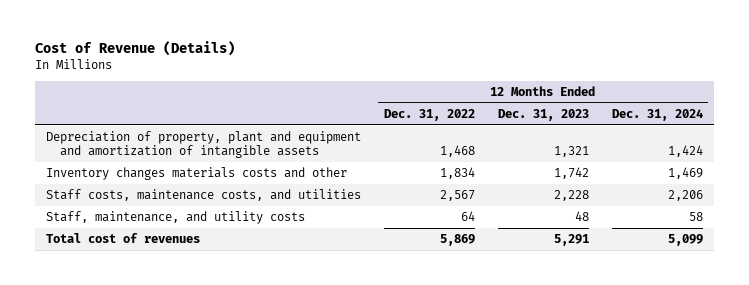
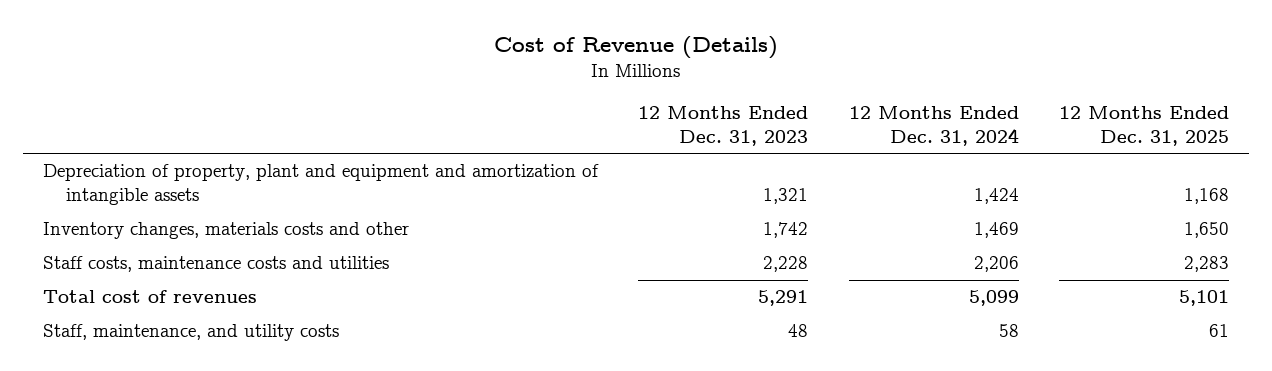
- | 12 Months Ended Dec. 31, 2022 | 12 Months Ended Dec. 31, 2023 | 12 Months Ended Dec. 31, 2024
+ | 12 Months Ended Dec. 31, 2023 | 12 Months Ended Dec. 31, 2024 | 12 Months Ended Dec. 31, 2025
- Inventory changes materials costs and other | 1,834 | 1,742 | 1,469
- Staff costs, maintenance costs, and utilities | 2,567 | 2,228 | 2,206
+ Inventory changes, materials costs and other | 1,742 | 1,469 | 1,650
+ Staff costs, maintenance costs and utilities | 2,228 | 2,206 | 2,283
moved down: Staff, maintenance, and utility costs | 48 | 58 | 61

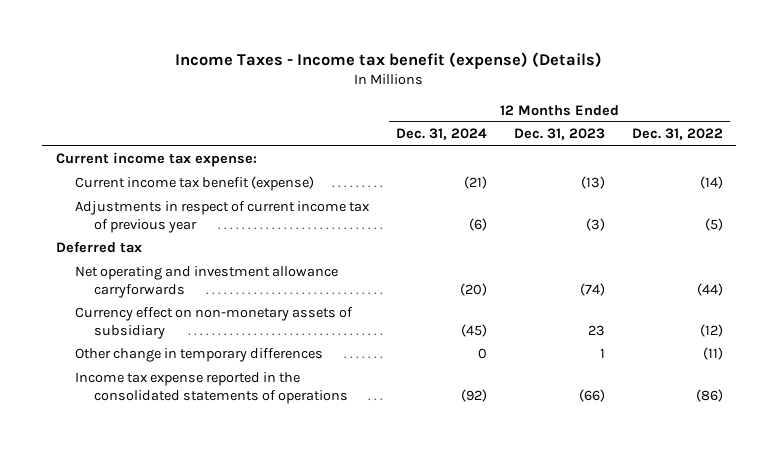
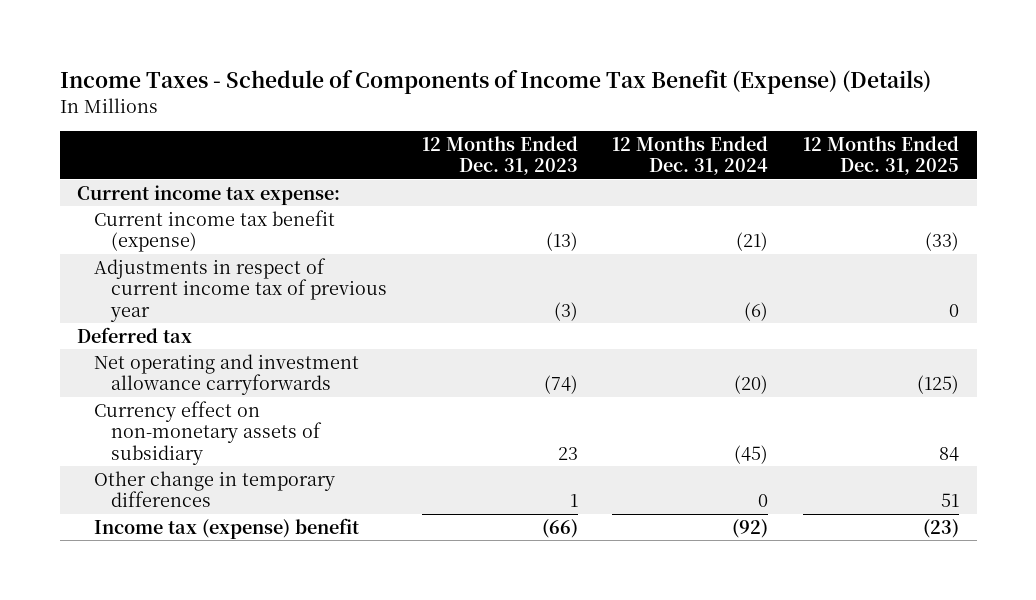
- Income Taxes - Income tax benefit (expense) (Details)
+ Income Taxes - Schedule of Components of Income Tax Benefit (Expense) (Details)
- | 12 Months Ended Dec. 31, 2024 | 12 Months Ended Dec. 31, 2023 | 12 Months Ended Dec. 31, 2022
+ | 12 Months Ended Dec. 31, 2023 | 12 Months Ended Dec. 31, 2024 | 12 Months Ended Dec. 31, 2025
- Income tax expense reported in the consolidated statements of operations | (92) | (66) | (86)
+ Income tax (expense) benefit | (66) | (92) | (23)

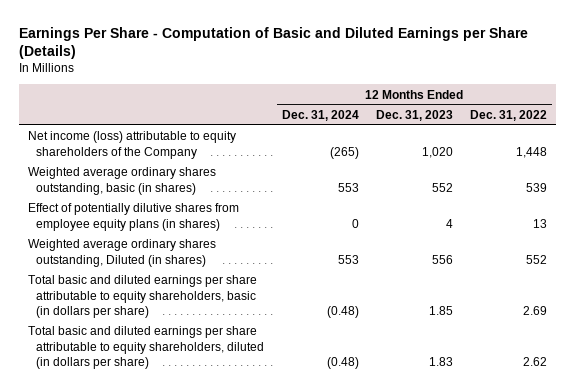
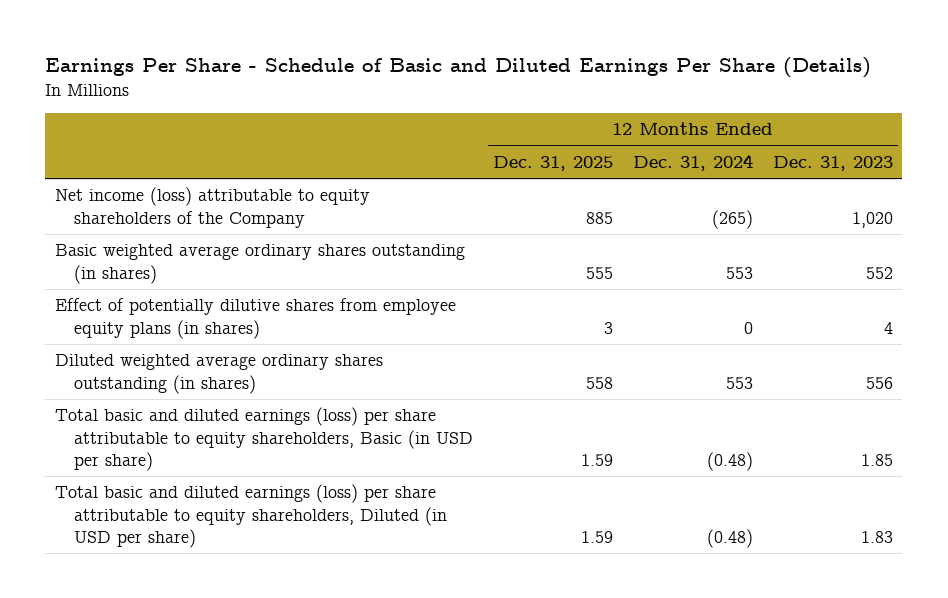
- Earnings Per Share - Computation of Basic and Diluted Earnings per Share (Details)
+ Earnings Per Share - Schedule of Basic and Diluted Earnings Per Share (Details)
- | 12 Months Ended Dec. 31, 2024 | 12 Months Ended Dec. 31, 2023 | 12 Months Ended Dec. 31, 2022
+ | 12 Months Ended Dec. 31, 2025 | 12 Months Ended Dec. 31, 2024 | 12 Months Ended Dec. 31, 2023
- Weighted average ordinary shares outstanding, basic (in shares) | 553 | 552 | 539
+ Basic weighted average ordinary shares outstanding (in shares) | 555 | 553 | 552
- Weighted average ordinary shares outstanding, Diluted (in shares) | 553 | 556 | 552
- Total basic and diluted earnings per share attributable to equity shareholders, basic (in dollars per share) | (0.48) | 1.85 | 2.69
- Total basic and diluted earnings per share attributable to equity shareholders, diluted (in dollars per share) | (0.48) | 1.83 | 2.62
+ Diluted weighted average ordinary shares outstanding (in shares) | 558 | 553 | 556
+ Total basic and diluted earnings (loss) per share attributable to equity shareholders, Basic (in USD per share) | 1.59 | (0.48) | 1.85
+ Total basic and diluted earnings (loss) per share attributable to equity shareholders, Diluted (in USD per share) | 1.59 | (0.48) | 1.83

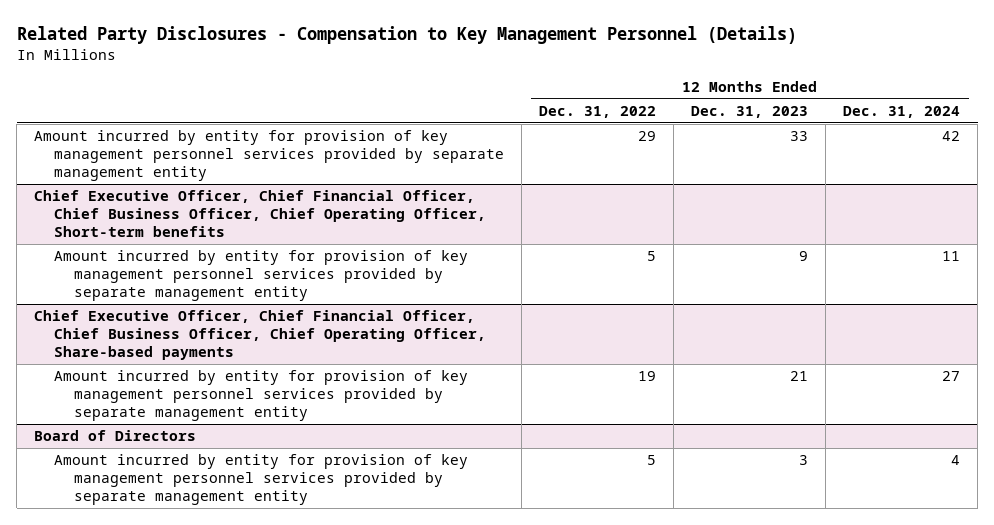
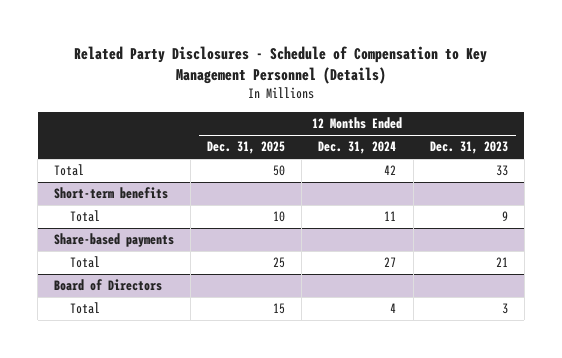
- Related Party Disclosures - Compensation to Key Management Personnel (Details)
+ Related Party Disclosures - Schedule of Compensation to Key Management Personnel (Details)
- | 12 Months Ended Dec. 31, 2022 | 12 Months Ended Dec. 31, 2023 | 12 Months Ended Dec. 31, 2024
+ | 12 Months Ended Dec. 31, 2025 | 12 Months Ended Dec. 31, 2024 | 12 Months Ended Dec. 31, 2023
- Amount incurred by entity for provision of key management personnel services provided by separate management entity | 29 | 33 | 42
- Chief Executive Officer, Chief Financial Officer, Chief Business Officer, Chief Operating Officer, Short-term benefits
- Amount incurred by entity for provision of key management personnel services provided by separate management entity | 5 | 9 | 11
- Chief Executive Officer, Chief Financial Officer, Chief Business Officer, Chief Operating Officer, Share-based payments
- Amount incurred by entity for provision of key management personnel services provided by separate management entity | 19 | 21 | 27
+ Total | 50 | 42 | 33
+ Short-term benefits
+ Total | 10 | 11 | 9
+ Share-based payments
+ Total | 25 | 27 | 21
@ Board of Directors
- Amount incurred by entity for provision of key management personnel services provided by separate management entity | 5 | 3 | 4
+ Total | 15 | 4 | 3

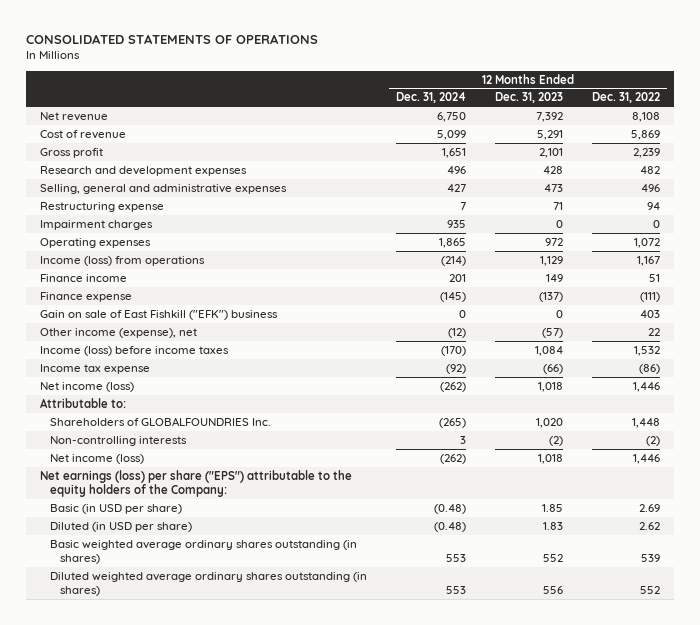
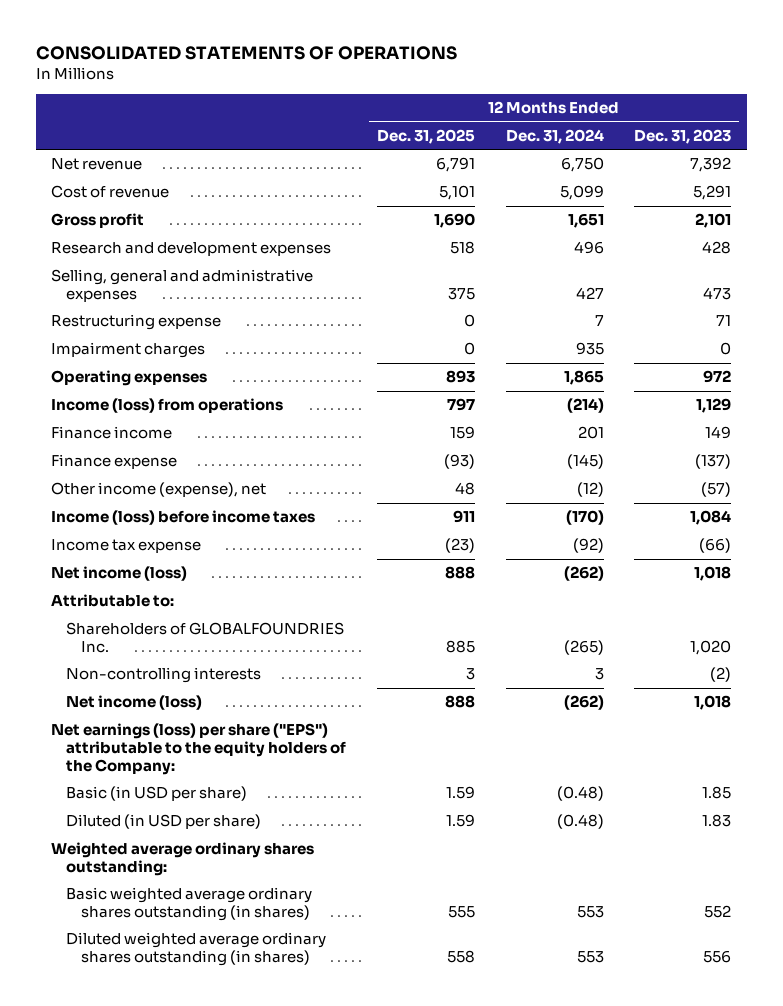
- | 12 Months Ended Dec. 31, 2024 | 12 Months Ended Dec. 31, 2023 | 12 Months Ended Dec. 31, 2022
+ | 12 Months Ended Dec. 31, 2025 | 12 Months Ended Dec. 31, 2024 | 12 Months Ended Dec. 31, 2023
- Gain on sale of East Fishkill ("EFK") business | 0 | 0 | 403
+ Weighted average ordinary shares outstanding:

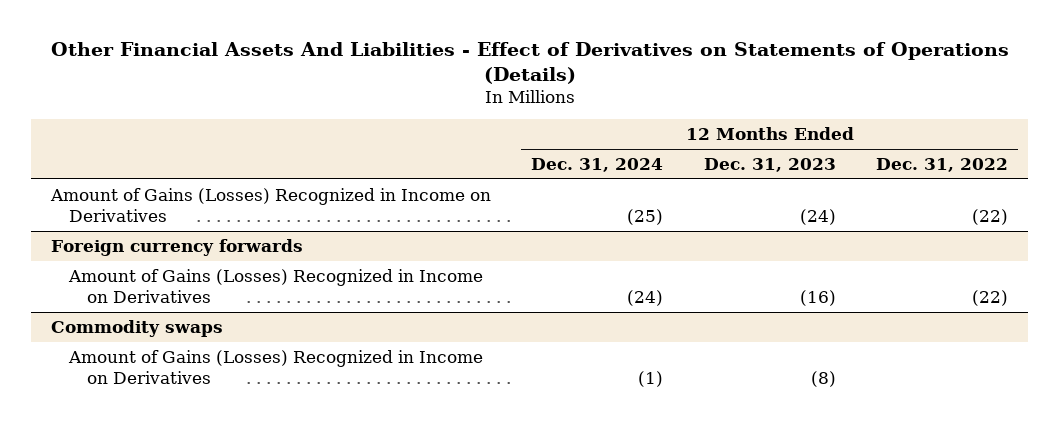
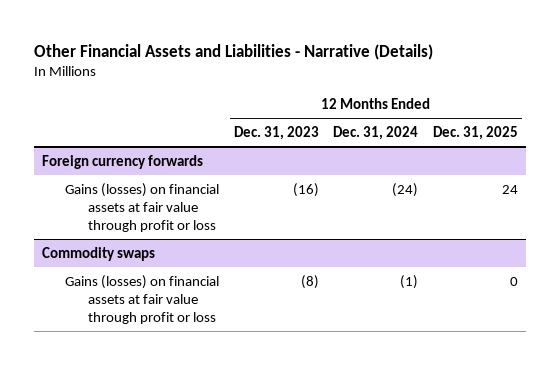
- Other Financial Assets And Liabilities - Effect of Derivatives on Statements of Operations (Details)
+ Other Financial Assets and Liabilities - Narrative (Details)
- | 12 Months Ended Dec. 31, 2024 | 12 Months Ended Dec. 31, 2023 | 12 Months Ended Dec. 31, 2022
+ | 12 Months Ended Dec. 31, 2023 | 12 Months Ended Dec. 31, 2024 | 12 Months Ended Dec. 31, 2025
- Amount of Gains (Losses) Recognized in Income on Derivatives | (25) | (24) | (22)
@ Foreign currency forwards
- Amount of Gains (Losses) Recognized in Income on Derivatives | (24) | (16) | (22)
+ Gains (losses) on financial assets at fair value through profit or loss | (16) | (24) | 24
@ Commodity swaps
- Amount of Gains (Losses) Recognized in Income on Derivatives | (1) | (8) |
+ Gains (losses) on financial assets at fair value through profit or loss | (8) | (1) | 0

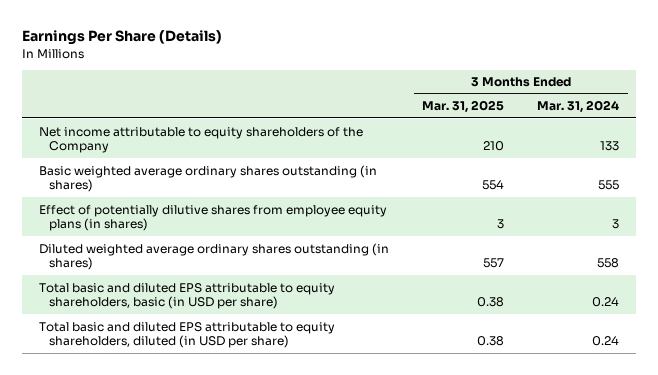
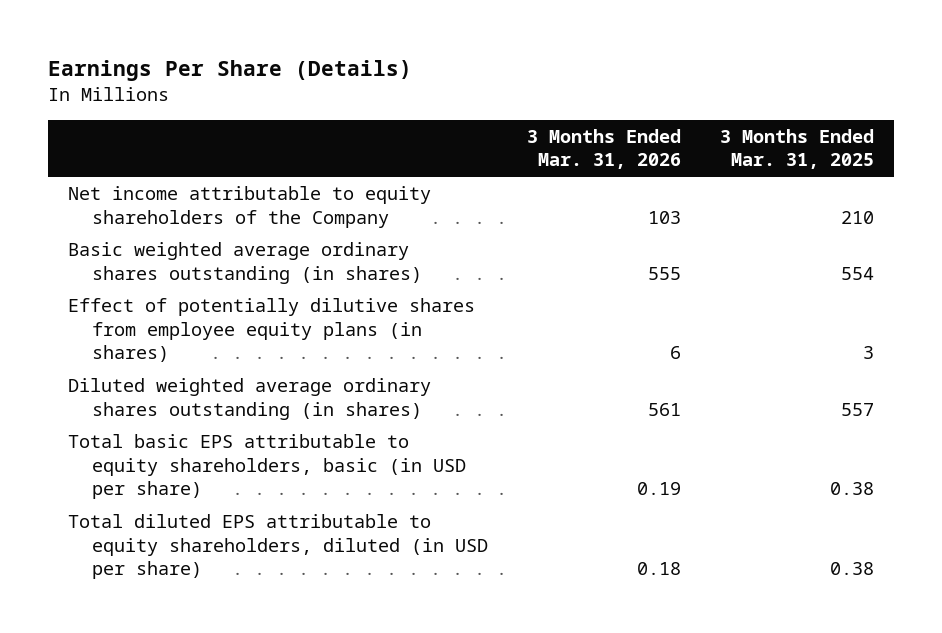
- | 3 Months Ended Mar. 31, 2025 | 3 Months Ended Mar. 31, 2024
+ | 3 Months Ended Mar. 31, 2026 | 3 Months Ended Mar. 31, 2025
- Total basic and diluted EPS attributable to equity shareholders, basic (in USD per share) | 0.38 | 0.24
- Total basic and diluted EPS attributable to equity shareholders, diluted (in USD per share) | 0.38 | 0.24
+ Total basic EPS attributable to equity shareholders, basic (in USD per share) | 0.19 | 0.38
+ Total diluted EPS attributable to equity shareholders, diluted (in USD per share) | 0.18 | 0.38

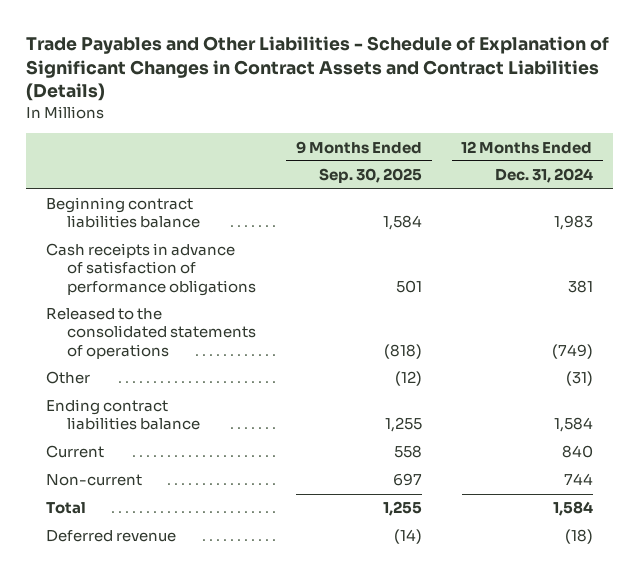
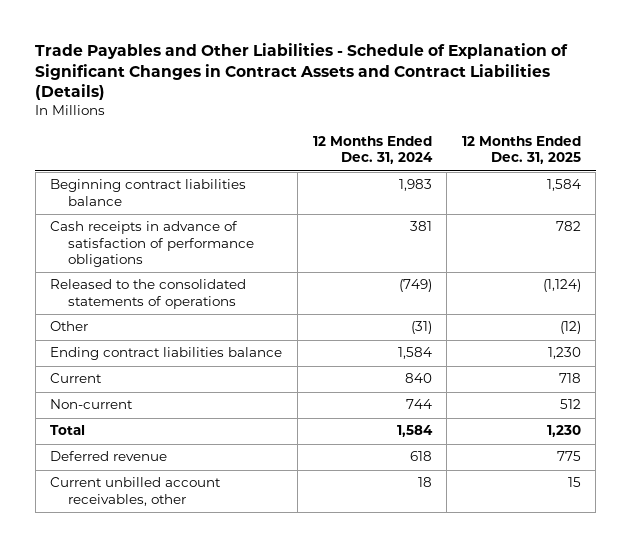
- | 9 Months Ended Sep. 30, 2025 | 12 Months Ended Dec. 31, 2024
+ | 12 Months Ended Dec. 31, 2024 | 12 Months Ended Dec. 31, 2025
- Deferred revenue | (14) | (18)
+ Deferred revenue | 618 | 775
+ Current unbilled account receivables, other | 18 | 15

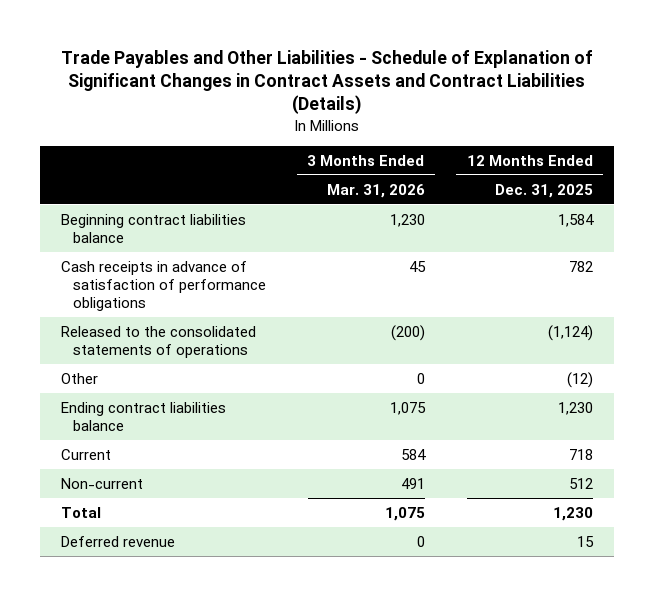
- | 12 Months Ended Dec. 31, 2024 | 12 Months Ended Dec. 31, 2025
+ | 3 Months Ended Mar. 31, 2026 | 12 Months Ended Dec. 31, 2025
- Deferred revenue | 618 | 775
- Current unbilled account receivables, other | 18 | 15
+ Deferred revenue | 0 | 15

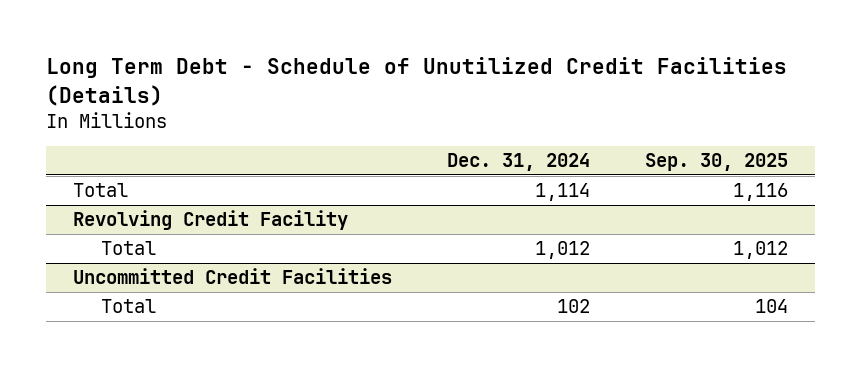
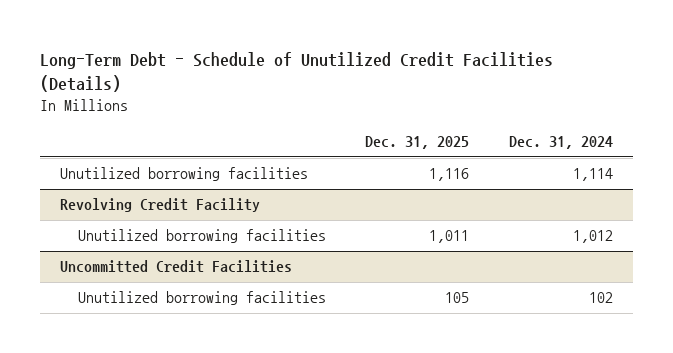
- Long Term Debt - Schedule of Unutilized Credit Facilities (Details)
+ Long-Term Debt - Schedule of Unutilized Credit Facilities (Details)
- | Dec. 31, 2024 | Sep. 30, 2025
+ | Dec. 31, 2025 | Dec. 31, 2024
- Total | 1,114 | 1,116
+ Unutilized borrowing facilities | 1,116 | 1,114
@ Revolving Credit Facility
- Total | 1,012 | 1,012
+ Unutilized borrowing facilities | 1,011 | 1,012
@ Uncommitted Credit Facilities
- Total | 102 | 104
+ Unutilized borrowing facilities | 105 | 102

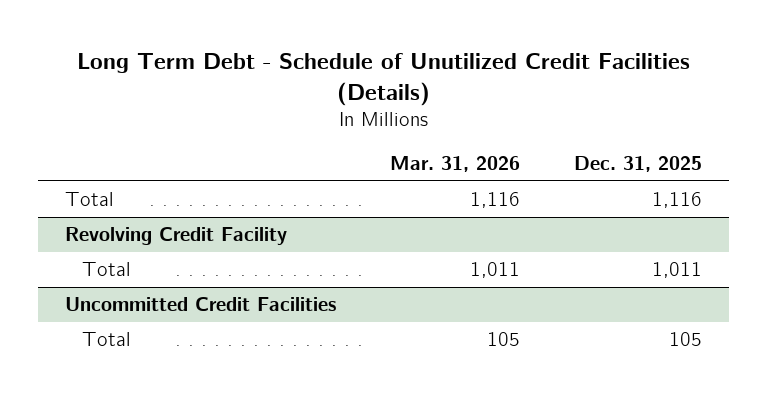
- Long-Term Debt - Schedule of Unutilized Credit Facilities (Details)
+ Long Term Debt - Schedule of Unutilized Credit Facilities (Details)
- | Dec. 31, 2025 | Dec. 31, 2024
+ | Mar. 31, 2026 | Dec. 31, 2025
- Unutilized borrowing facilities | 1,116 | 1,114
+ Total | 1,116 | 1,116
@ Revolving Credit Facility
- Unutilized borrowing facilities | 1,011 | 1,012
+ Total | 1,011 | 1,011
@ Uncommitted Credit Facilities
- Unutilized borrowing facilities | 105 | 102
+ Total | 105 | 105

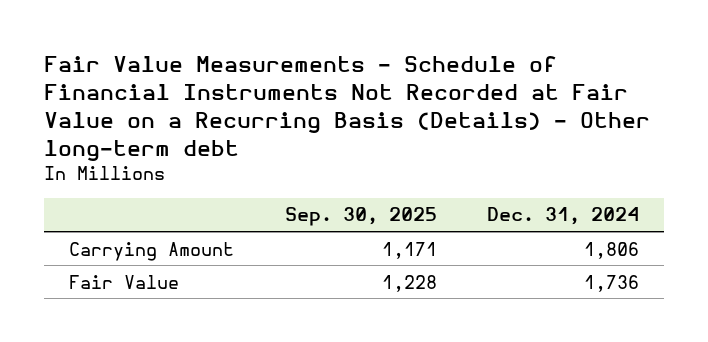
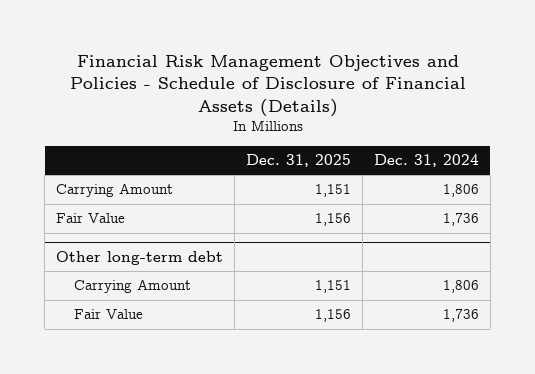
- Fair Value Measurements - Schedule of Financial Instruments Not Recorded at Fair Value on a Recurring Basis (Details) - Other long-term debt
+ Financial Risk Management Objectives and Policies - Schedule of Disclosure of Financial Assets (Details)
- | Sep. 30, 2025 | Dec. 31, 2024
+ | Dec. 31, 2025 | Dec. 31, 2024
+ Other long-term debt
+ Carrying Amount | 1,151 | 1,806
+ Fair Value | 1,156 | 1,736

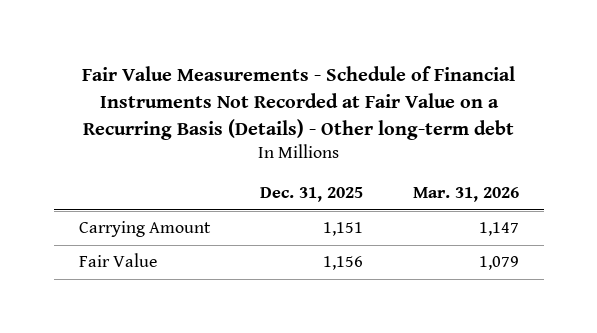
- Financial Risk Management Objectives and Policies - Schedule of Disclosure of Financial Assets (Details)
+ Fair Value Measurements - Schedule of Financial Instruments Not Recorded at Fair Value on a Recurring Basis (Details) - Other long-term debt
- | Dec. 31, 2025 | Dec. 31, 2024
+ | Dec. 31, 2025 | Mar. 31, 2026
- Other long-term debt
- Carrying Amount | 1,151 | 1,806
- Fair Value | 1,156 | 1,736

